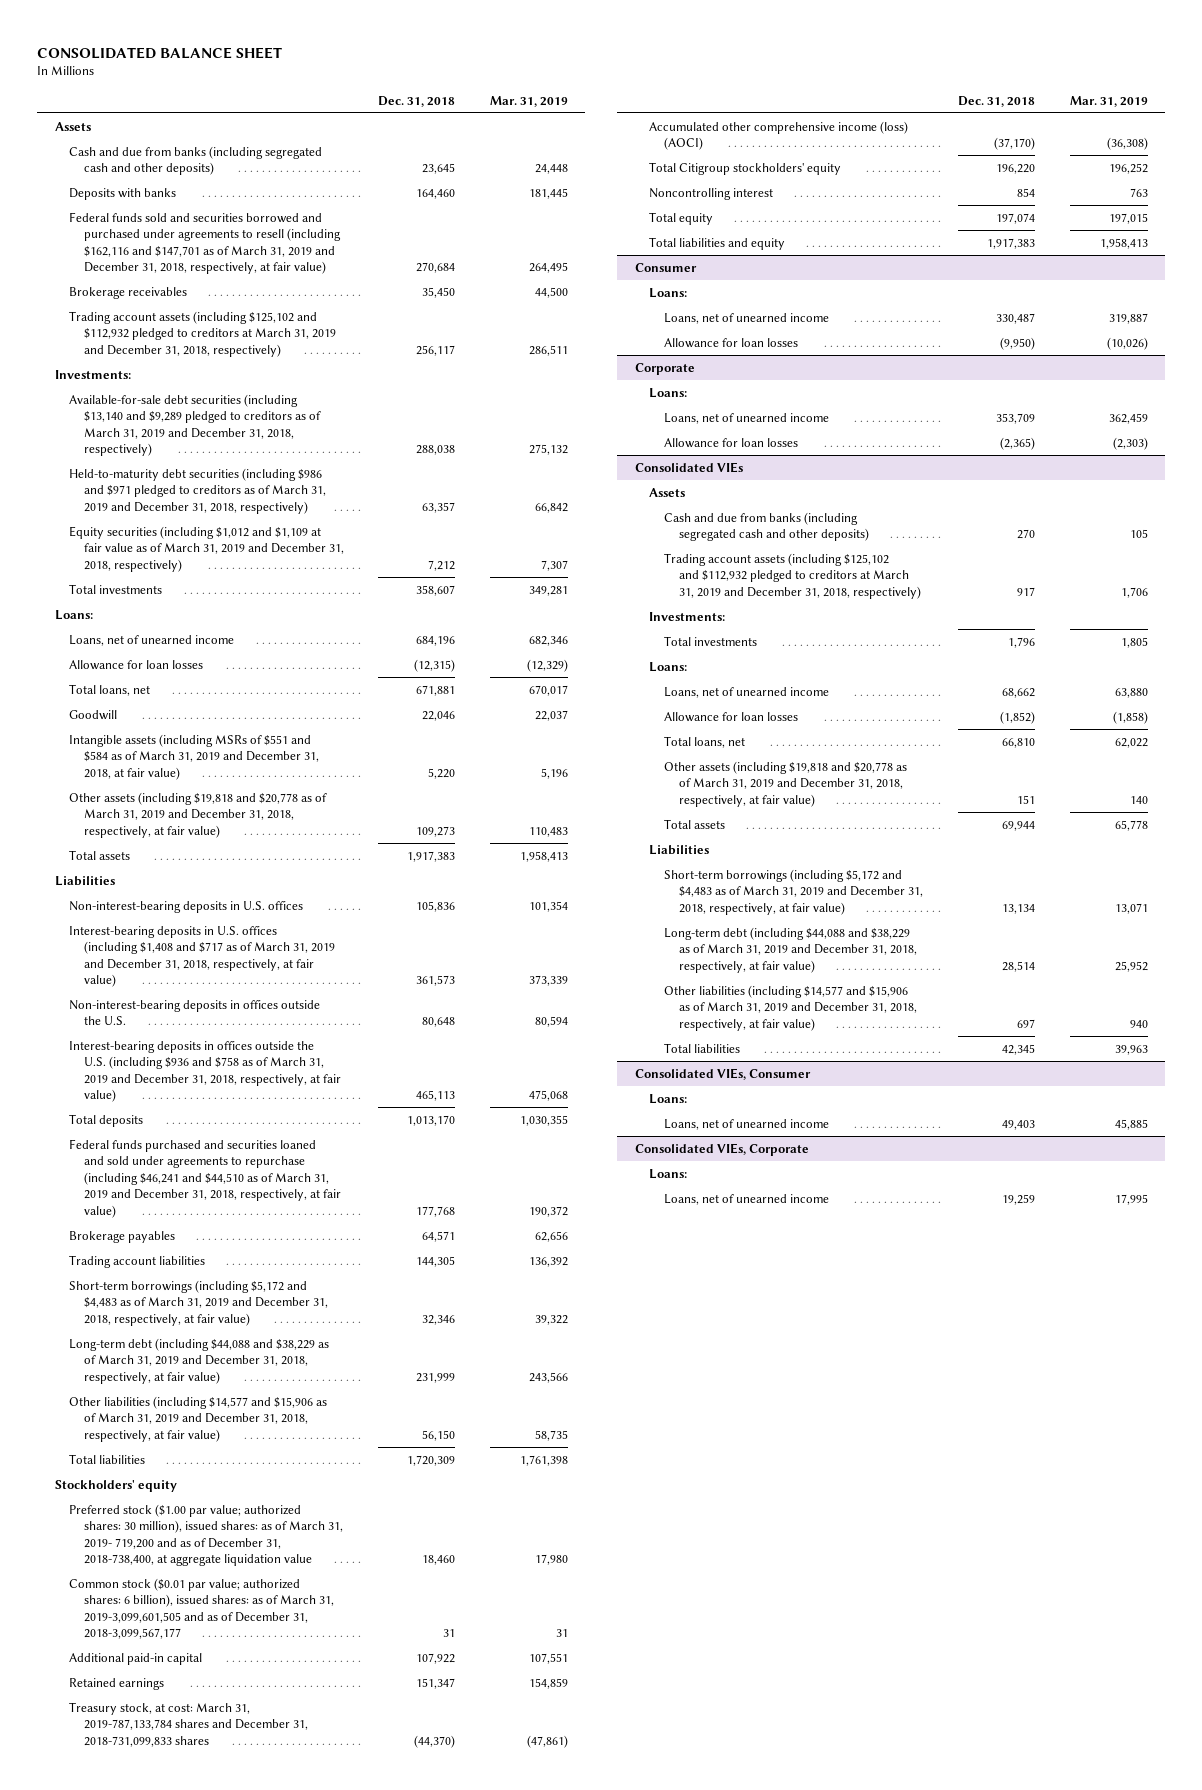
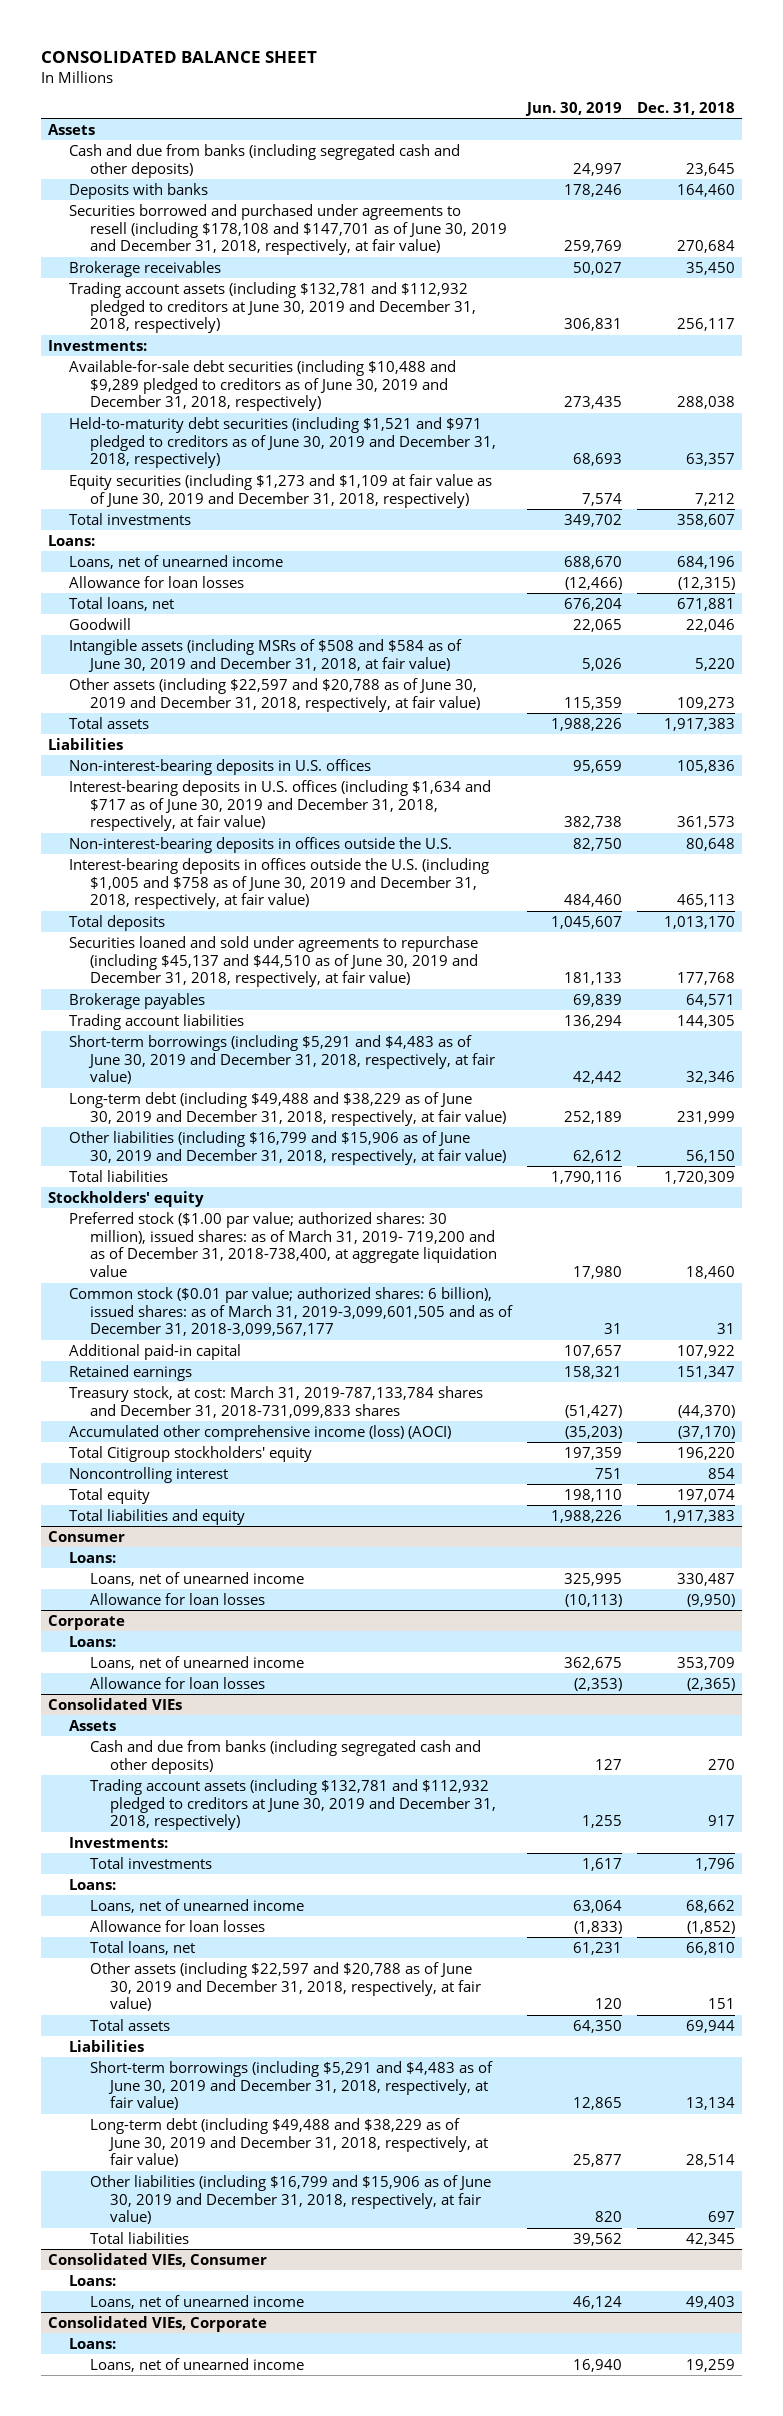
- | Dec. 31, 2018 | Mar. 31, 2019
+ | Jun. 30, 2019 | Dec. 31, 2018
- Federal funds sold and securities borrowed and purchased under agreements to resell (including $162,116 and $147,701 as of March 31, 2019 and December 31, 2018, respectively, at fair value) | 270,684 | 264,495
+ Securities borrowed and purchased under agreements to resell (including $178,108 and $147,701 as of June 30, 2019 and December 31, 2018, respectively, at fair value) | 259,769 | 270,684
- Trading account assets (including $125,102 and $112,932 pledged to creditors at March 31, 2019 and December 31, 2018, respectively) | 256,117 | 286,511
+ Trading account assets (including $132,781 and $112,932 pledged to creditors at June 30, 2019 and December 31, 2018, respectively) | 306,831 | 256,117
- Available-for-sale debt securities (including $13,140 and $9,289 pledged to creditors as of March 31, 2019 and December 31, 2018, respectively) | 288,038 | 275,132
- Held-to-maturity debt securities (including $986 and $971 pledged to creditors as of March 31, 2019 and December 31, 2018, respectively) | 63,357 | 66,842
- Equity securities (including $1,012 and $1,109 at fair value as of March 31, 2019 and December 31, 2018, respectively) | 7,212 | 7,307
+ Available-for-sale debt securities (including $10,488 and $9,289 pledged to creditors as of June 30, 2019 and December 31, 2018, respectively) | 273,435 | 288,038
+ Held-to-maturity debt securities (including $1,521 and $971 pledged to creditors as of June 30, 2019 and December 31, 2018, respectively) | 68,693 | 63,357
+ Equity securities (including $1,273 and $1,109 at fair value as of June 30, 2019 and December 31, 2018, respectively) | 7,574 | 7,212
- Intangible assets (including MSRs of $551 and $584 as of March 31, 2019 and December 31, 2018, at fair value) | 5,220 | 5,196
- Other assets (including $19,818 and $20,778 as of March 31, 2019 and December 31, 2018, respectively, at fair value) | 109,273 | 110,483
+ Intangible assets (including MSRs of $508 and $584 as of June 30, 2019 and December 31, 2018, at fair value) | 5,026 | 5,220
+ Other assets (including $22,597 and $20,788 as of June 30, 2019 and December 31, 2018, respectively, at fair value) | 115,359 | 109,273
- Interest-bearing deposits in U.S. offices (including $1,408 and $717 as of March 31, 2019 and December 31, 2018, respectively, at fair value) | 361,573 | 373,339
+ Interest-bearing deposits in U.S. offices (including $1,634 and $717 as of June 30, 2019 and December 31, 2018, respectively, at fair value) | 382,738 | 361,573
- Interest-bearing deposits in offices outside the U.S. (including $936 and $758 as of March 31, 2019 and December 31, 2018, respectively, at fair value) | 465,113 | 475,068
+ Interest-bearing deposits in offices outside the U.S. (including $1,005 and $758 as of June 30, 2019 and December 31, 2018, respectively, at fair value) | 484,460 | 465,113
- Federal funds purchased and securities loaned and sold under agreements to repurchase (including $46,241 and $44,510 as of March 31, 2019 and December 31, 2018, respectively, at fair value) | 177,768 | 190,372
+ Securities loaned and sold under agreements to repurchase (including $45,137 and $44,510 as of June 30, 2019 and December 31, 2018, respectively, at fair value) | 181,133 | 177,768
- Short-term borrowings (including $5,172 and $4,483 as of March 31, 2019 and December 31, 2018, respectively, at fair value) | 32,346 | 39,322
- Long-term debt (including $44,088 and $38,229 as of March 31, 2019 and December 31, 2018, respectively, at fair value) | 231,999 | 243,566
- Other liabilities (including $14,577 and $15,906 as of March 31, 2019 and December 31, 2018, respectively, at fair value) | 56,150 | 58,735
+ Short-term borrowings (including $5,291 and $4,483 as of June 30, 2019 and December 31, 2018, respectively, at fair value) | 42,442 | 32,346
+ Long-term debt (including $49,488 and $38,229 as of June 30, 2019 and December 31, 2018, respectively, at fair value) | 252,189 | 231,999
+ Other liabilities (including $16,799 and $15,906 as of June 30, 2019 and December 31, 2018, respectively, at fair value) | 62,612 | 56,150
@ Consolidated VIEs
- Trading account assets (including $125,102 and $112,932 pledged to creditors at March 31, 2019 and December 31, 2018, respectively) | 917 | 1,706
+ Trading account assets (including $132,781 and $112,932 pledged to creditors at June 30, 2019 and December 31, 2018, respectively) | 1,255 | 917
- Other assets (including $19,818 and $20,778 as of March 31, 2019 and December 31, 2018, respectively, at fair value) | 151 | 140
+ Other assets (including $22,597 and $20,788 as of June 30, 2019 and December 31, 2018, respectively, at fair value) | 120 | 151
- Short-term borrowings (including $5,172 and $4,483 as of March 31, 2019 and December 31, 2018, respectively, at fair value) | 13,134 | 13,071
- Long-term debt (including $44,088 and $38,229 as of March 31, 2019 and December 31, 2018, respectively, at fair value) | 28,514 | 25,952
- Other liabilities (including $14,577 and $15,906 as of March 31, 2019 and December 31, 2018, respectively, at fair value) | 697 | 940
+ Short-term borrowings (including $5,291 and $4,483 as of June 30, 2019 and December 31, 2018, respectively, at fair value) | 12,865 | 13,134
+ Long-term debt (including $49,488 and $38,229 as of June 30, 2019 and December 31, 2018, respectively, at fair value) | 25,877 | 28,514
+ Other liabilities (including $16,799 and $15,906 as of June 30, 2019 and December 31, 2018, respectively, at fair value) | 820 | 697

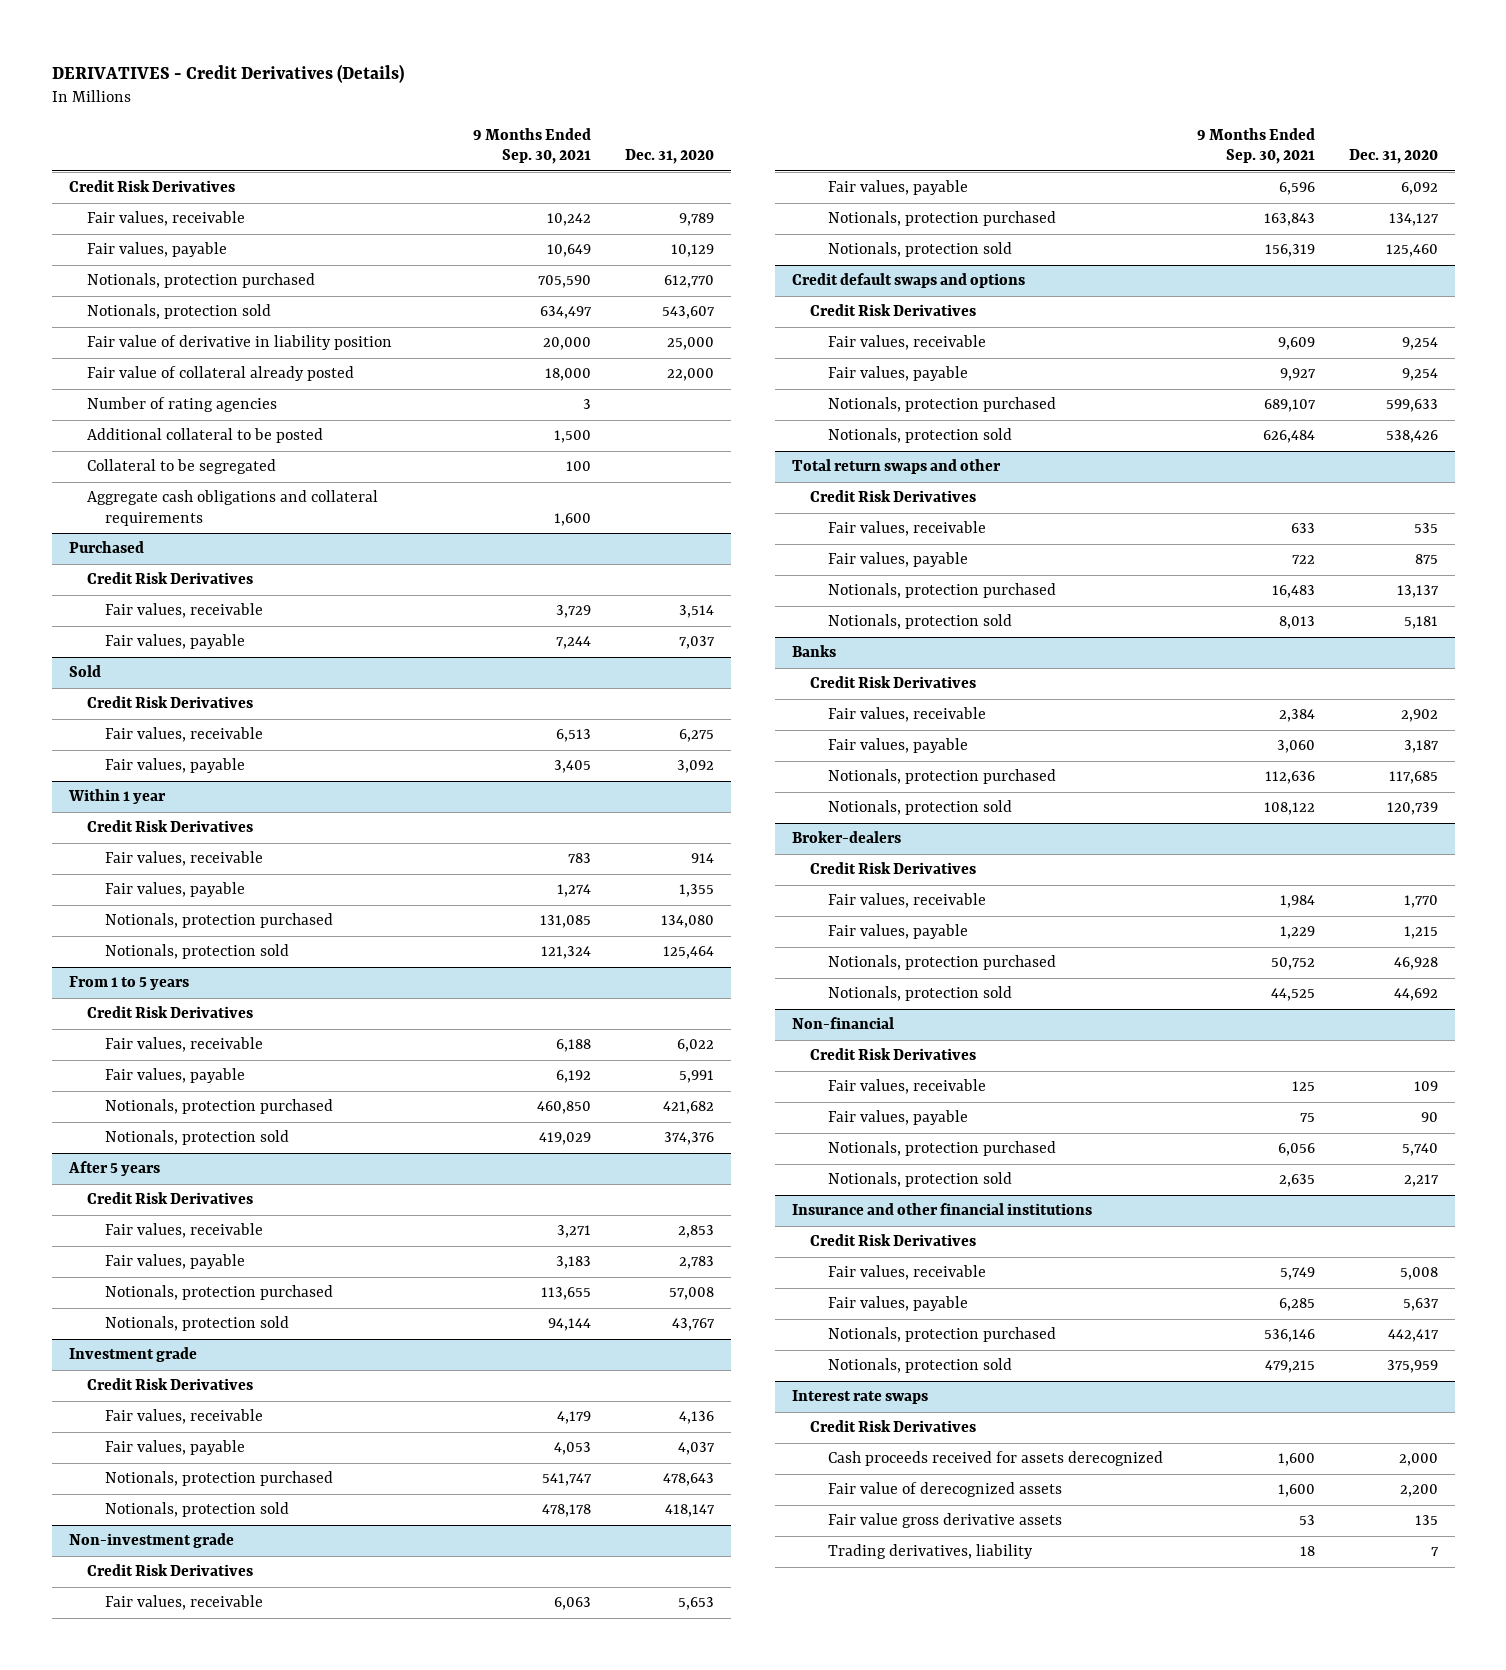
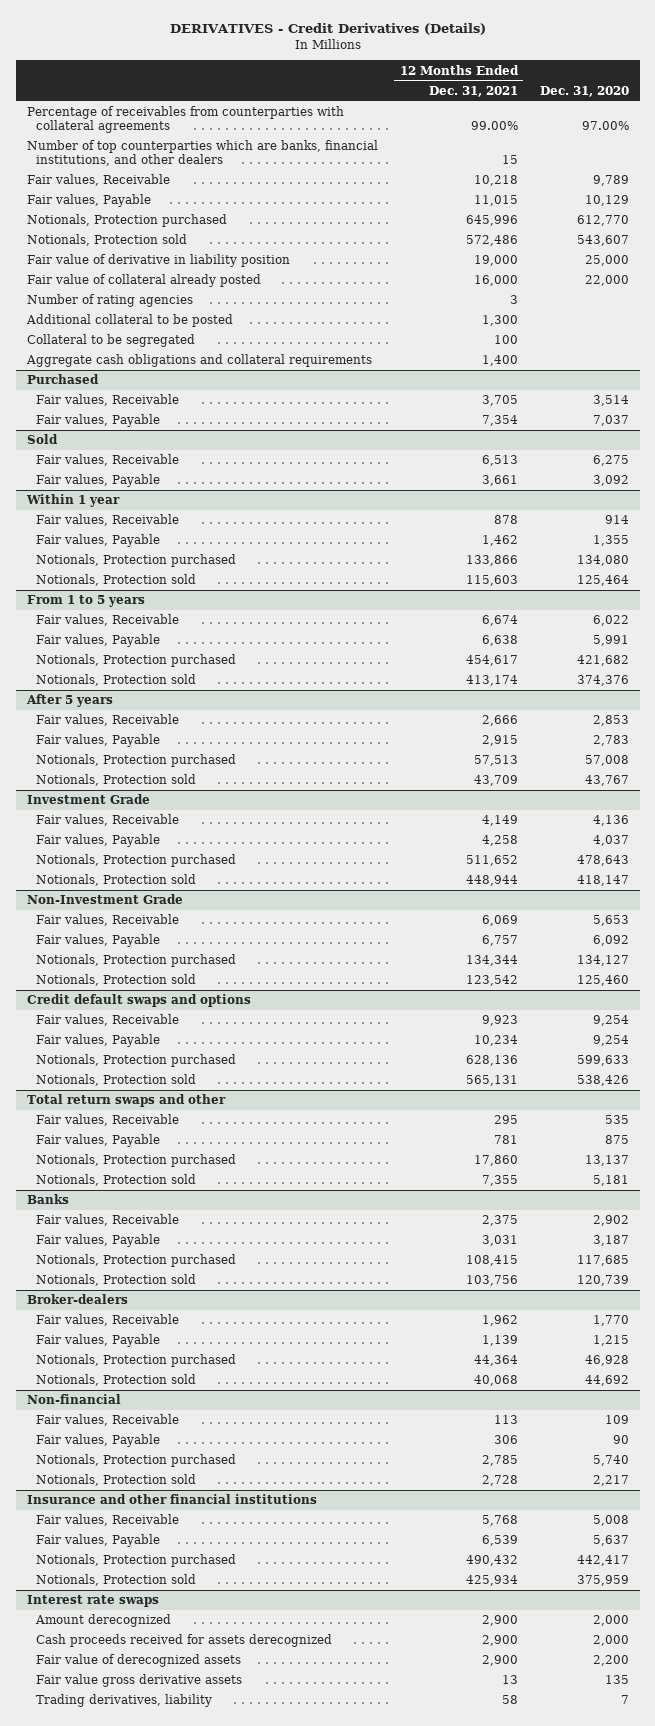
- | 9 Months Ended Sep. 30, 2021 | Dec. 31, 2020
+ | 12 Months Ended Dec. 31, 2021 | Dec. 31, 2020
- Credit Risk Derivatives
- Fair values, receivable | 10,242 | 9,789
- Fair values, payable | 10,649 | 10,129
- Notionals, protection purchased | 705,590 | 612,770
- Notionals, protection sold | 634,497 | 543,607
+ Percentage of receivables from counterparties with collateral agreements | 99.00% | 97.00%
+ Number of top counterparties which are banks, financial institutions, and other dealers | 15 |
+ Fair values, Receivable | 10,218 | 9,789
+ Fair values, Payable | 11,015 | 10,129
+ Notionals, Protection purchased | 645,996 | 612,770
+ Notionals, Protection sold | 572,486 | 543,607
@ Purchased
- Credit Risk Derivatives
- Fair values, receivable | 3,729 | 3,514
- Fair values, payable | 7,244 | 7,037
+ Fair values, Receivable | 3,705 | 3,514
+ Fair values, Payable | 7,354 | 7,037
@ Sold
- Credit Risk Derivatives
- Fair values, receivable | 6,513 | 6,275
- Fair values, payable | 3,405 | 3,092
+ Fair values, Receivable | 6,513 | 6,275
+ Fair values, Payable | 3,661 | 3,092
@ Within 1 year
- Credit Risk Derivatives
- Fair values, receivable | 783 | 914
- Fair values, payable | 1,274 | 1,355
- Notionals, protection purchased | 131,085 | 134,080
- Notionals, protection sold | 121,324 | 125,464
+ Fair values, Receivable | 878 | 914
+ Fair values, Payable | 1,462 | 1,355
+ Notionals, Protection purchased | 133,866 | 134,080
+ Notionals, Protection sold | 115,603 | 125,464
@ From 1 to 5 years
- Credit Risk Derivatives
- Fair values, receivable | 6,188 | 6,022
- Fair values, payable | 6,192 | 5,991
- Notionals, protection purchased | 460,850 | 421,682
- Notionals, protection sold | 419,029 | 374,376
+ Fair values, Receivable | 6,674 | 6,022
+ Fair values, Payable | 6,638 | 5,991
+ Notionals, Protection purchased | 454,617 | 421,682
+ Notionals, Protection sold | 413,174 | 374,376
@ After 5 years
- Credit Risk Derivatives
- Fair values, receivable | 3,271 | 2,853
- Fair values, payable | 3,183 | 2,783
- Notionals, protection purchased | 113,655 | 57,008
- Notionals, protection sold | 94,144 | 43,767
- Investment grade
- Credit Risk Derivatives
- Fair values, receivable | 4,179 | 4,136
- Fair values, payable | 4,053 | 4,037
- Notionals, protection purchased | 541,747 | 478,643
- Notionals, protection sold | 478,178 | 418,147
- Non-investment grade
- Credit Risk Derivatives
- Fair values, receivable | 6,063 | 5,653
- Fair values, payable | 6,596 | 6,092
- Notionals, protection purchased | 163,843 | 134,127
- Notionals, protection sold | 156,319 | 125,460
@ After 5 years
+ Fair values, Receivable | 2,666 | 2,853
+ Fair values, Payable | 2,915 | 2,783
+ Notionals, Protection purchased | 57,513 | 57,008
+ Notionals, Protection sold | 43,709 | 43,767
+ Investment Grade
+ Fair values, Receivable | 4,149 | 4,136
+ Fair values, Payable | 4,258 | 4,037
+ Notionals, Protection purchased | 511,652 | 478,643
+ Notionals, Protection sold | 448,944 | 418,147
+ Non-Investment Grade
+ Fair values, Receivable | 6,069 | 5,653
+ Fair values, Payable | 6,757 | 6,092
+ Notionals, Protection purchased | 134,344 | 134,127
+ Notionals, Protection sold | 123,542 | 125,460
@ Credit default swaps and options
- Credit Risk Derivatives
- Fair values, receivable | 9,609 | 9,254
- Fair values, payable | 9,927 | 9,254
- Notionals, protection purchased | 689,107 | 599,633
- Notionals, protection sold | 626,484 | 538,426
+ Fair values, Receivable | 9,923 | 9,254
+ Fair values, Payable | 10,234 | 9,254
+ Notionals, Protection purchased | 628,136 | 599,633
+ Notionals, Protection sold | 565,131 | 538,426
@ Total return swaps and other
- Credit Risk Derivatives
- Fair values, receivable | 633 | 535
- Fair values, payable | 722 | 875
- Notionals, protection purchased | 16,483 | 13,137
- Notionals, protection sold | 8,013 | 5,181
+ Fair values, Receivable | 295 | 535
+ Fair values, Payable | 781 | 875
+ Notionals, Protection purchased | 17,860 | 13,137
+ Notionals, Protection sold | 7,355 | 5,181
@ Banks
- Credit Risk Derivatives
- Fair values, receivable | 2,384 | 2,902
- Fair values, payable | 3,060 | 3,187
- Notionals, protection purchased | 112,636 | 117,685
- Notionals, protection sold | 108,122 | 120,739
+ Fair values, Receivable | 2,375 | 2,902
+ Fair values, Payable | 3,031 | 3,187
+ Notionals, Protection purchased | 108,415 | 117,685
+ Notionals, Protection sold | 103,756 | 120,739
@ Broker-dealers
- Credit Risk Derivatives
- Fair values, receivable | 1,984 | 1,770
- Fair values, payable | 1,229 | 1,215
- Notionals, protection purchased | 50,752 | 46,928
- Notionals, protection sold | 44,525 | 44,692
+ Fair values, Receivable | 1,962 | 1,770
+ Fair values, Payable | 1,139 | 1,215
+ Notionals, Protection purchased | 44,364 | 46,928
+ Notionals, Protection sold | 40,068 | 44,692
@ Non-financial
- Credit Risk Derivatives
- Fair values, receivable | 125 | 109
- Fair values, payable | 75 | 90
- Notionals, protection purchased | 6,056 | 5,740
- Notionals, protection sold | 2,635 | 2,217
+ Fair values, Receivable | 113 | 109
+ Fair values, Payable | 306 | 90
+ Notionals, Protection purchased | 2,785 | 5,740
+ Notionals, Protection sold | 2,728 | 2,217
@ Insurance and other financial institutions
- Credit Risk Derivatives
- Fair values, receivable | 5,749 | 5,008
- Fair values, payable | 6,285 | 5,637
- Notionals, protection purchased | 536,146 | 442,417
- Notionals, protection sold | 479,215 | 375,959
+ Fair values, Receivable | 5,768 | 5,008
+ Fair values, Payable | 6,539 | 5,637
+ Notionals, Protection purchased | 490,432 | 442,417
+ Notionals, Protection sold | 425,934 | 375,959
@ Interest rate swaps
- Credit Risk Derivatives
+ Amount derecognized | 2,900 | 2,000

